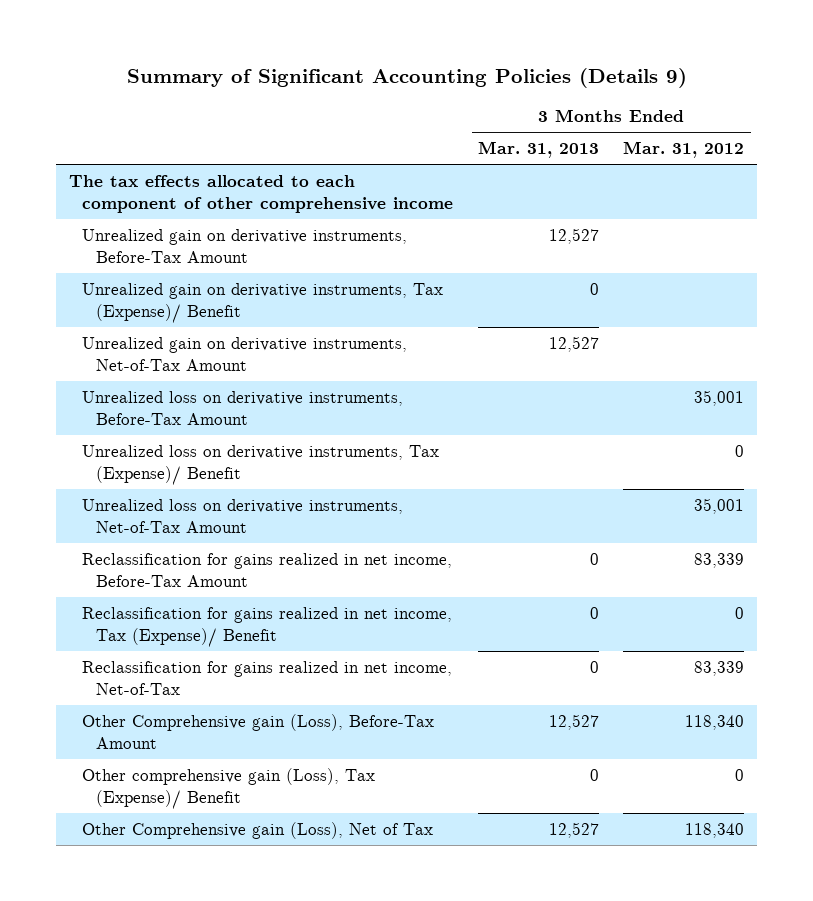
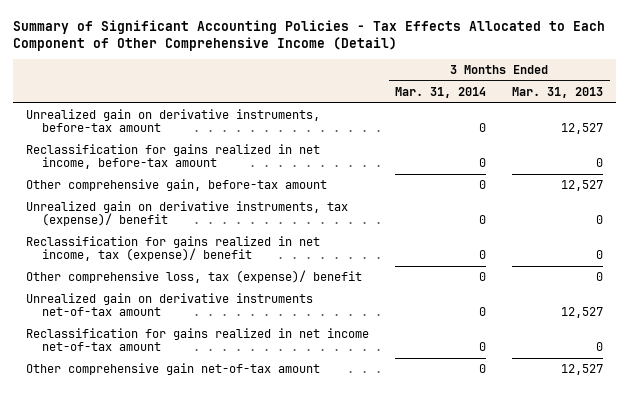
- Summary of Significant Accounting Policies (Details 9)
+ Summary of Significant Accounting Policies - Tax Effects Allocated to Each Component of Other Comprehensive Income (Detail)
- | 3 Months Ended Mar. 31, 2013 | 3 Months Ended Mar. 31, 2012
+ | 3 Months Ended Mar. 31, 2014 | 3 Months Ended Mar. 31, 2013
- The tax effects allocated to each component of other comprehensive income
- Unrealized gain on derivative instruments, Before-Tax Amount | 12,527 |
- Unrealized gain on derivative instruments, Tax (Expense)/ Benefit | 0 |
- Unrealized gain on derivative instruments, Net-of-Tax Amount | 12,527 |
- Unrealized loss on derivative instruments, Before-Tax Amount | | 35,001
- Unrealized loss on derivative instruments, Tax (Expense)/ Benefit | | 0
- Unrealized loss on derivative instruments, Net-of-Tax Amount | | 35,001
- Reclassification for gains realized in net income, Before-Tax Amount | 0 | 83,339
- Reclassification for gains realized in net income, Tax (Expense)/ Benefit | 0 | 0
- Reclassification for gains realized in net income, Net-of-Tax | 0 | 83,339
- Other Comprehensive gain (Loss), Before-Tax Amount | 12,527 | 118,340
- Other comprehensive gain (Loss), Tax (Expense)/ Benefit | 0 | 0
- Other Comprehensive gain (Loss), Net of Tax | 12,527 | 118,340
+ Unrealized gain on derivative instruments, before-tax amount | 0 | 12,527
+ Reclassification for gains realized in net income, before-tax amount | 0 | 0
+ Other comprehensive gain, before-tax amount | 0 | 12,527
+ Unrealized gain on derivative instruments, tax (expense)/ benefit | 0 | 0
+ Reclassification for gains realized in net income, tax (expense)/ benefit | 0 | 0
+ Other comprehensive loss, tax (expense)/ benefit | 0 | 0
+ Unrealized gain on derivative instruments net-of-tax amount | 0 | 12,527
+ Reclassification for gains realized in net income net-of-tax amount | 0 | 0
+ Other comprehensive gain net-of-tax amount | 0 | 12,527

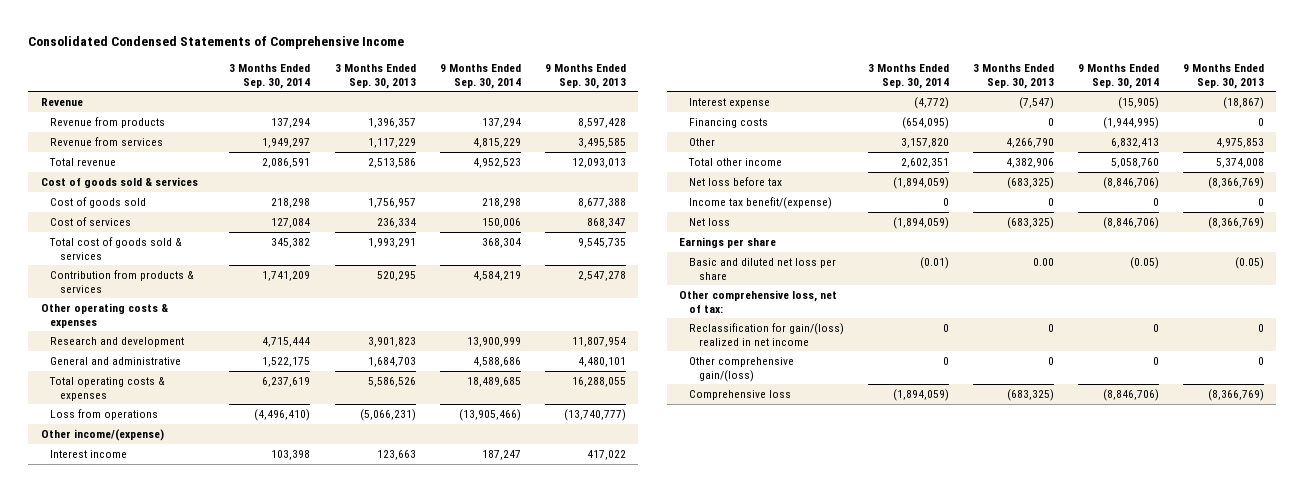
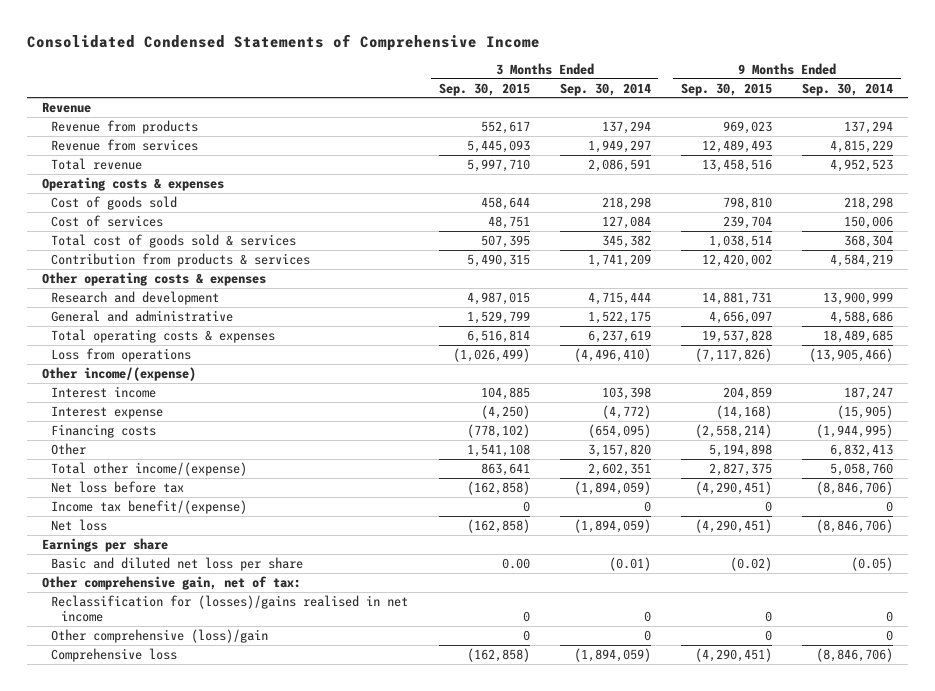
- | 3 Months Ended Sep. 30, 2014 | 3 Months Ended Sep. 30, 2013 | 9 Months Ended Sep. 30, 2014 | 9 Months Ended Sep. 30, 2013
+ | 3 Months Ended Sep. 30, 2015 | 3 Months Ended Sep. 30, 2014 | 9 Months Ended Sep. 30, 2015 | 9 Months Ended Sep. 30, 2014
- Cost of goods sold & services
+ Operating costs & expenses
- Total other income | 2,602,351 | 4,382,906 | 5,058,760 | 5,374,008
+ Total other income/(expense) | 863,641 | 2,602,351 | 2,827,375 | 5,058,760
- Other comprehensive loss, net of tax:
- Reclassification for gain/(loss) realized in net income | 0 | 0 | 0 | 0
- Other comprehensive gain/(loss) | 0 | 0 | 0 | 0
+ Other comprehensive gain, net of tax:
+ Reclassification for (losses)/gains realised in net income | 0 | 0 | 0 | 0
+ Other comprehensive (loss)/gain | 0 | 0 | 0 | 0

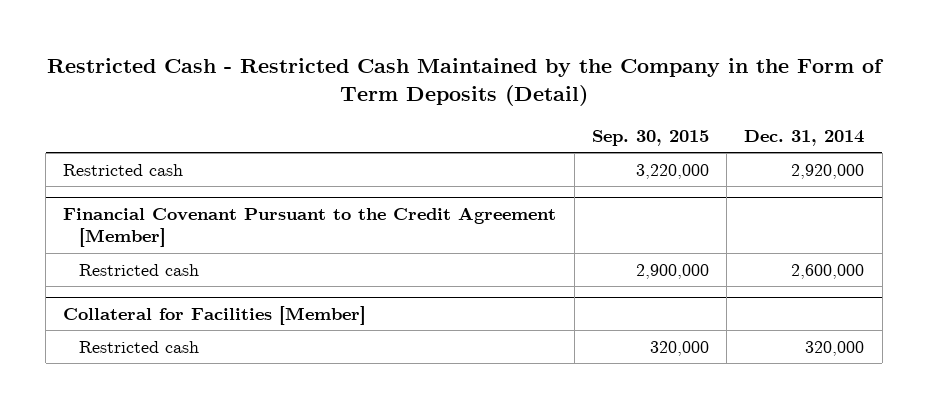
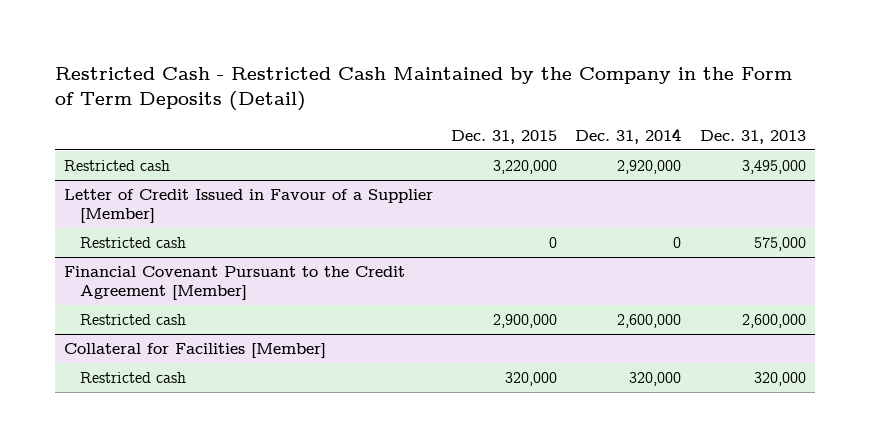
- | Sep. 30, 2015 | Dec. 31, 2014
+ | Dec. 31, 2015 | Dec. 31, 2014 | Dec. 31, 2013
+ Letter of Credit Issued in Favour of a Supplier [Member]
+ Restricted cash | 0 | 0 | 575,000

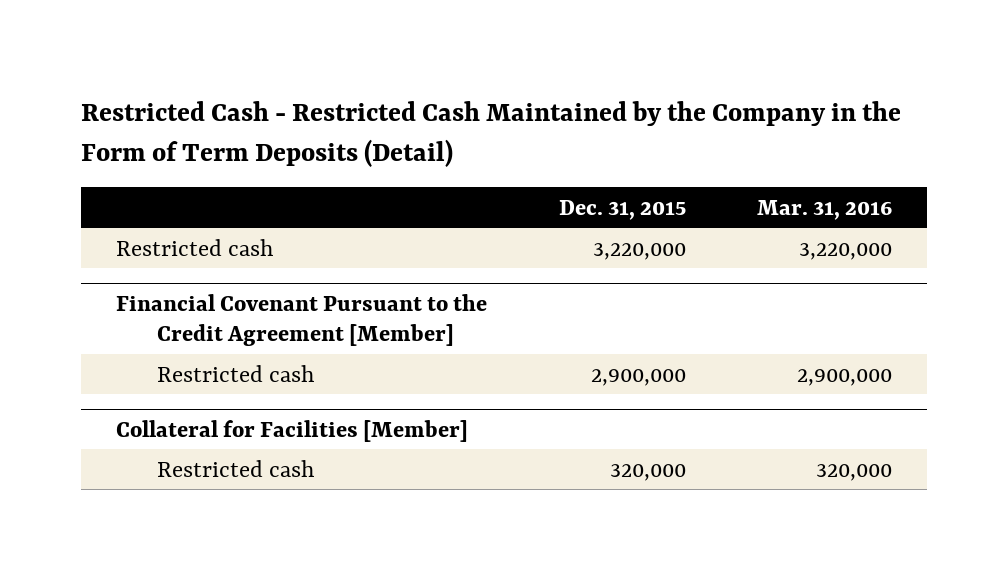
- | Dec. 31, 2015 | Dec. 31, 2014 | Dec. 31, 2013
+ | Dec. 31, 2015 | Mar. 31, 2016
- Letter of Credit Issued in Favour of a Supplier [Member]
- Restricted cash | 0 | 0 | 575,000

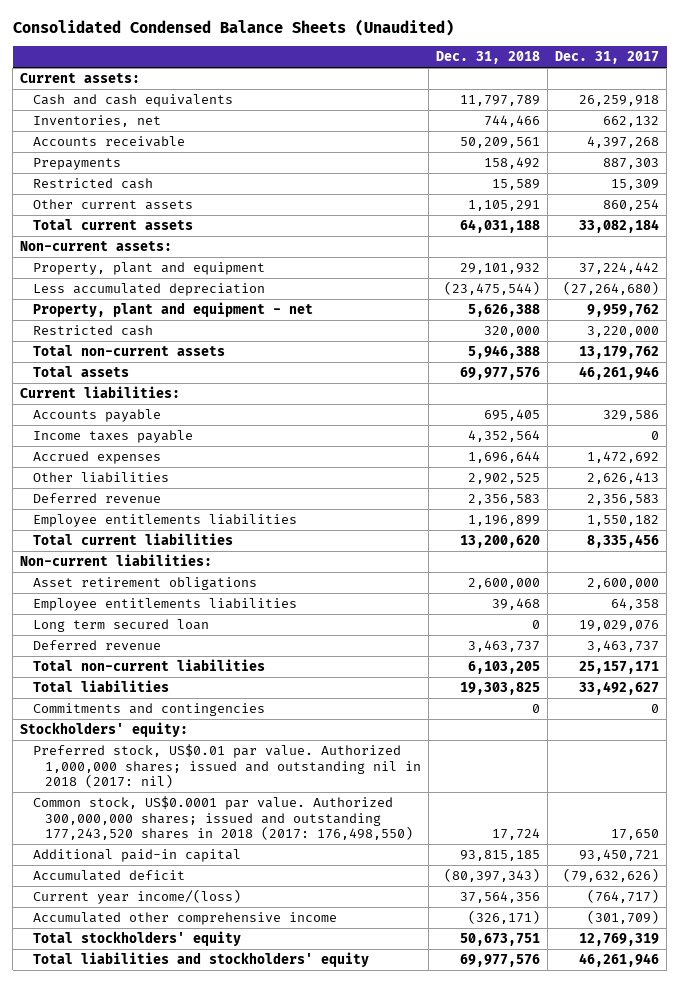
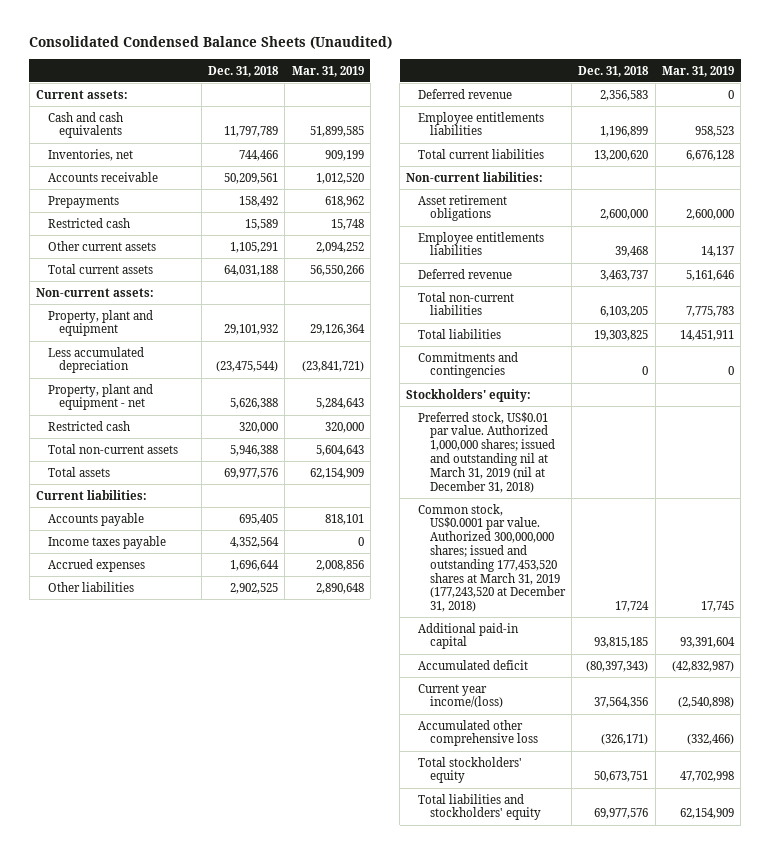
- | Dec. 31, 2018 | Dec. 31, 2017
+ | Dec. 31, 2018 | Mar. 31, 2019
- Long term secured loan | 0 | 19,029,076
- Preferred stock, US$0.01 par value. Authorized 1,000,000 shares; issued and outstanding nil in 2018 (2017: nil)
- Common stock, US$0.0001 par value. Authorized 300,000,000 shares; issued and outstanding 177,243,520 shares in 2018 (2017: 176,498,550) | 17,724 | 17,650
+ Preferred stock, US$0.01 par value. Authorized 1,000,000 shares; issued and outstanding nil at March 31, 2019 (nil at December 31, 2018)
+ Common stock, US$0.0001 par value. Authorized 300,000,000 shares; issued and outstanding 177,453,520 shares at March 31, 2019 (177,243,520 at December 31, 2018) | 17,724 | 17,745
- Accumulated other comprehensive income | (326,171) | (301,709)
+ Accumulated other comprehensive loss | (326,171) | (332,466)

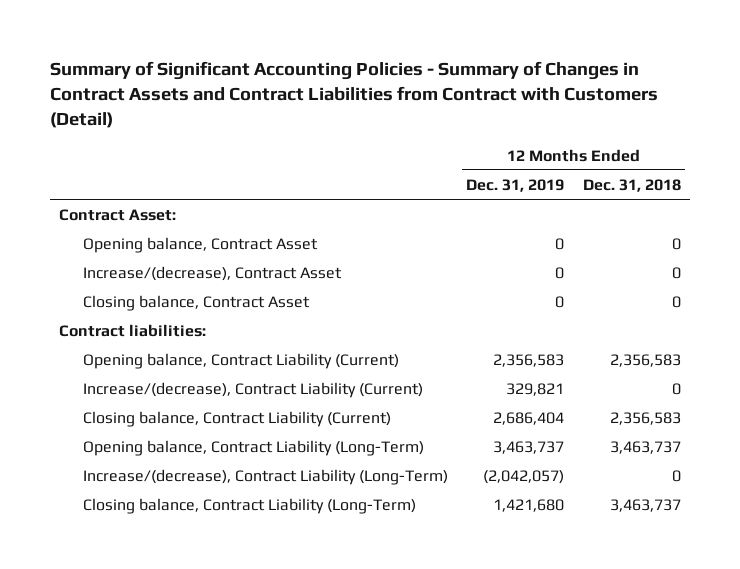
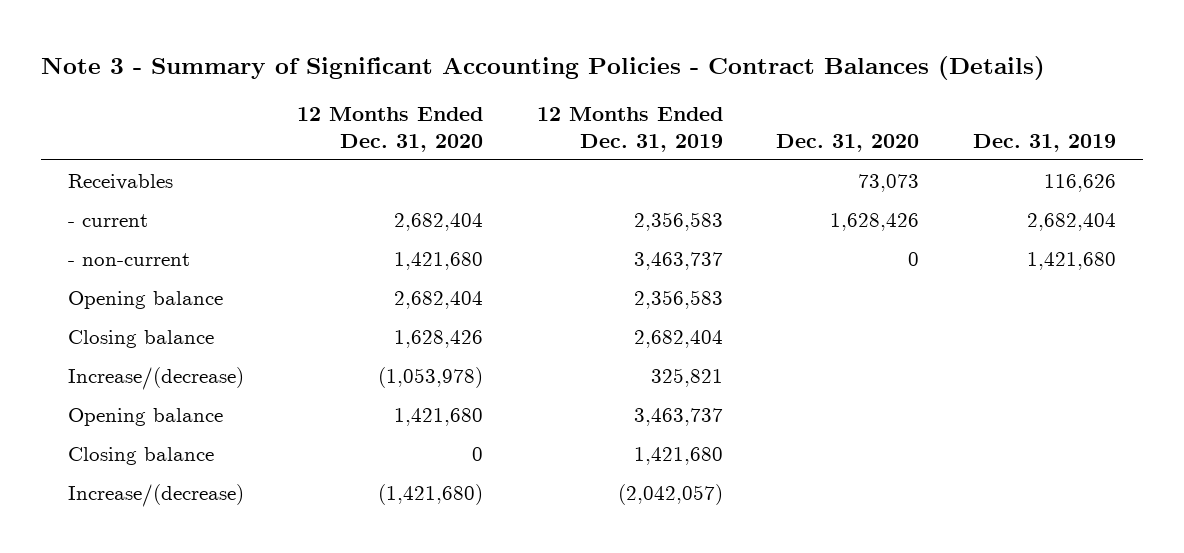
- Summary of Significant Accounting Policies - Summary of Changes in Contract Assets and Contract Liabilities from Contract with Customers (Detail)
+ Note 3 - Summary of Significant Accounting Policies - Contract Balances (Details)
- | 12 Months Ended Dec. 31, 2019 | 12 Months Ended Dec. 31, 2018
+ | 12 Months Ended Dec. 31, 2020 | 12 Months Ended Dec. 31, 2019 | Dec. 31, 2020 | Dec. 31, 2019
- Contract Asset:
- Opening balance, Contract Asset | 0 | 0
- Increase/(decrease), Contract Asset | 0 | 0
- Closing balance, Contract Asset | 0 | 0
- Contract liabilities:
- Opening balance, Contract Liability (Current) | 2,356,583 | 2,356,583
- Increase/(decrease), Contract Liability (Current) | 329,821 | 0
- Closing balance, Contract Liability (Current) | 2,686,404 | 2,356,583
- Opening balance, Contract Liability (Long-Term) | 3,463,737 | 3,463,737
- Increase/(decrease), Contract Liability (Long-Term) | (2,042,057) | 0
- Closing balance, Contract Liability (Long-Term) | 1,421,680 | 3,463,737
+ Receivables | | | 73,073 | 116,626
+ - current | 2,682,404 | 2,356,583 | 1,628,426 | 2,682,404
+ - non-current | 1,421,680 | 3,463,737 | 0 | 1,421,680
+ Opening balance | 2,682,404 | 2,356,583 | |
+ Closing balance | 1,628,426 | 2,682,404 | |
+ Increase/(decrease) | (1,053,978) | 325,821 | |
+ Opening balance | 1,421,680 | 3,463,737 | |
+ Closing balance | 0 | 1,421,680 | |
+ Increase/(decrease) | (1,421,680) | (2,042,057) | |

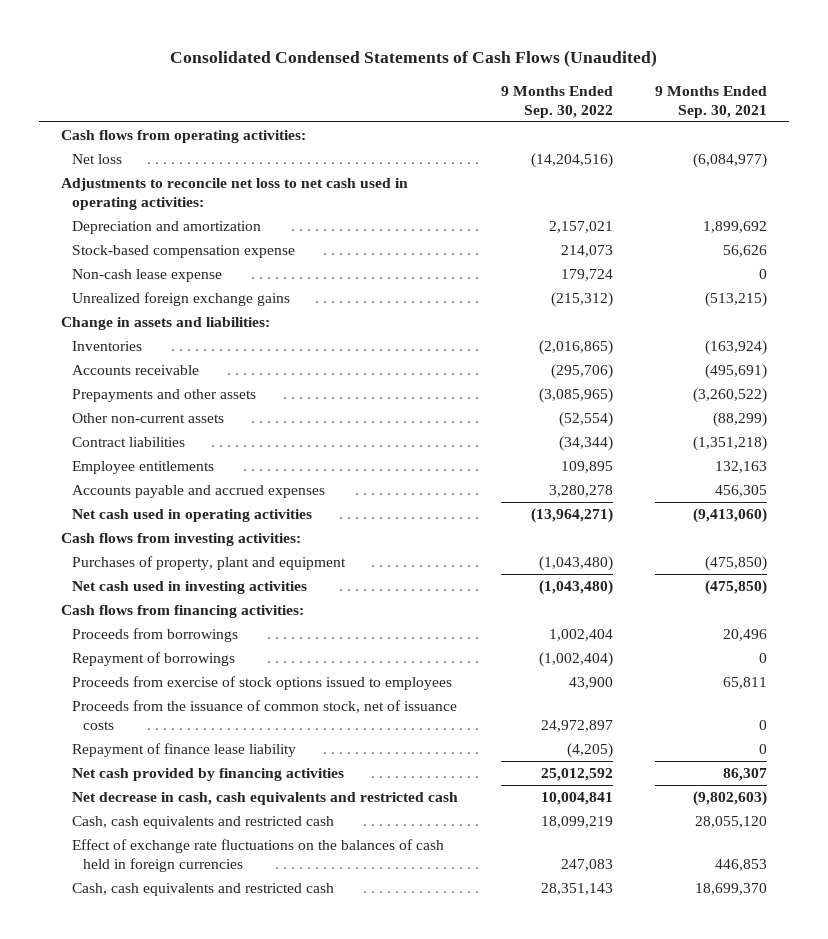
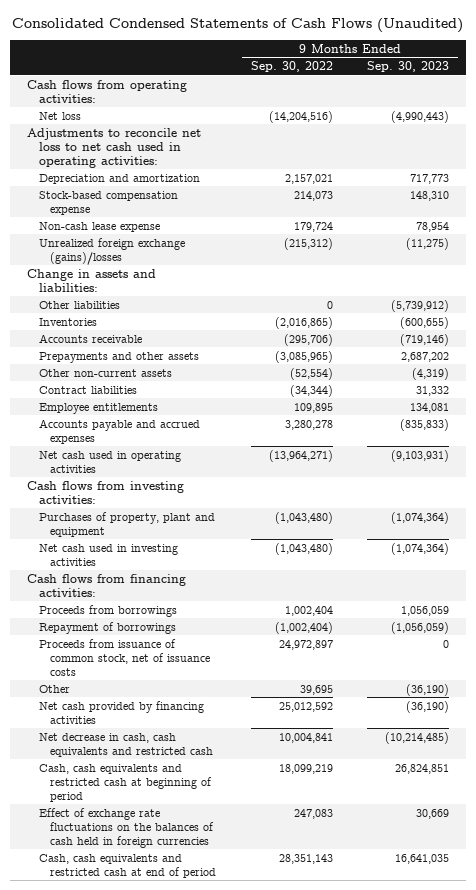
- | 9 Months Ended Sep. 30, 2022 | 9 Months Ended Sep. 30, 2021
+ | 9 Months Ended Sep. 30, 2022 | 9 Months Ended Sep. 30, 2023
- Unrealized foreign exchange gains | (215,312) | (513,215)
+ Unrealized foreign exchange (gains)/losses | (215,312) | (11,275)
+ Other liabilities | 0 | (5,739,912)
- Proceeds from exercise of stock options issued to employees | 43,900 | 65,811
- Proceeds from the issuance of common stock, net of issuance costs | 24,972,897 | 0
- Repayment of finance lease liability | (4,205) | 0
+ Proceeds from issuance of common stock, net of issuance costs | 24,972,897 | 0
+ Other | 39,695 | (36,190)
- Cash, cash equivalents and restricted cash | 18,099,219 | 28,055,120
+ Cash, cash equivalents and restricted cash at beginning of period | 18,099,219 | 26,824,851
- Cash, cash equivalents and restricted cash | 28,351,143 | 18,699,370
+ Cash, cash equivalents and restricted cash at end of period | 28,351,143 | 16,641,035

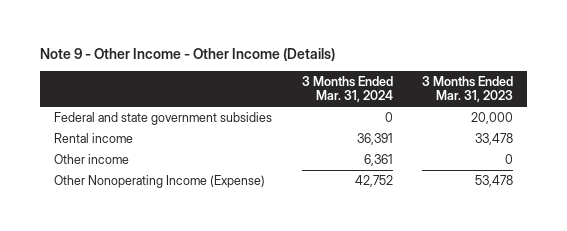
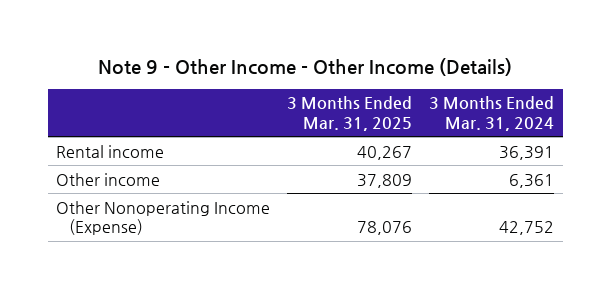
- | 3 Months Ended Mar. 31, 2024 | 3 Months Ended Mar. 31, 2023
+ | 3 Months Ended Mar. 31, 2025 | 3 Months Ended Mar. 31, 2024
- Federal and state government subsidies | 0 | 20,000

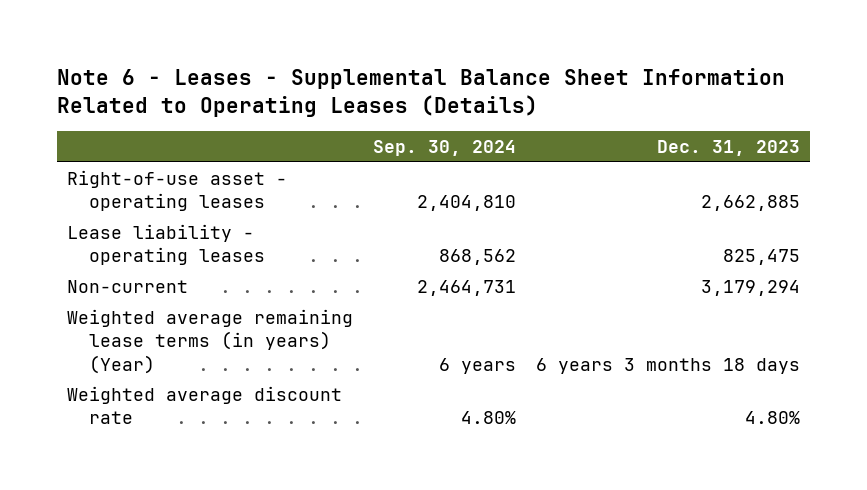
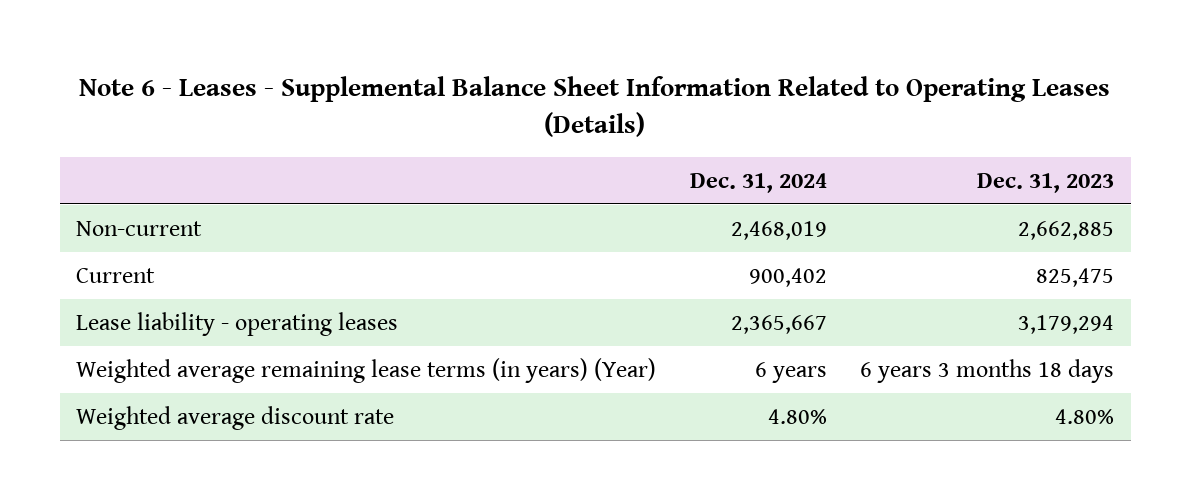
- | Sep. 30, 2024 | Dec. 31, 2023
+ | Dec. 31, 2024 | Dec. 31, 2023
- Right-of-use asset - operating leases | 2,404,810 | 2,662,885
- Lease liability - operating leases | 868,562 | 825,475
- Non-current | 2,464,731 | 3,179,294
+ Non-current | 2,468,019 | 2,662,885
+ Current | 900,402 | 825,475
+ Lease liability - operating leases | 2,365,667 | 3,179,294

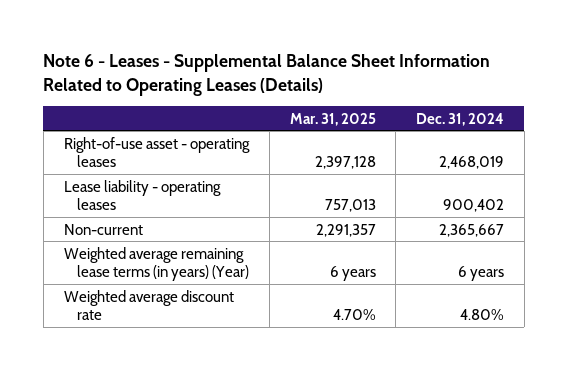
- | Dec. 31, 2024 | Dec. 31, 2023
+ | Mar. 31, 2025 | Dec. 31, 2024
- Non-current | 2,468,019 | 2,662,885
- Current | 900,402 | 825,475
- Lease liability - operating leases | 2,365,667 | 3,179,294
+ Right-of-use asset - operating leases | 2,397,128 | 2,468,019
+ Lease liability - operating leases | 757,013 | 900,402
+ Non-current | 2,291,357 | 2,365,667

